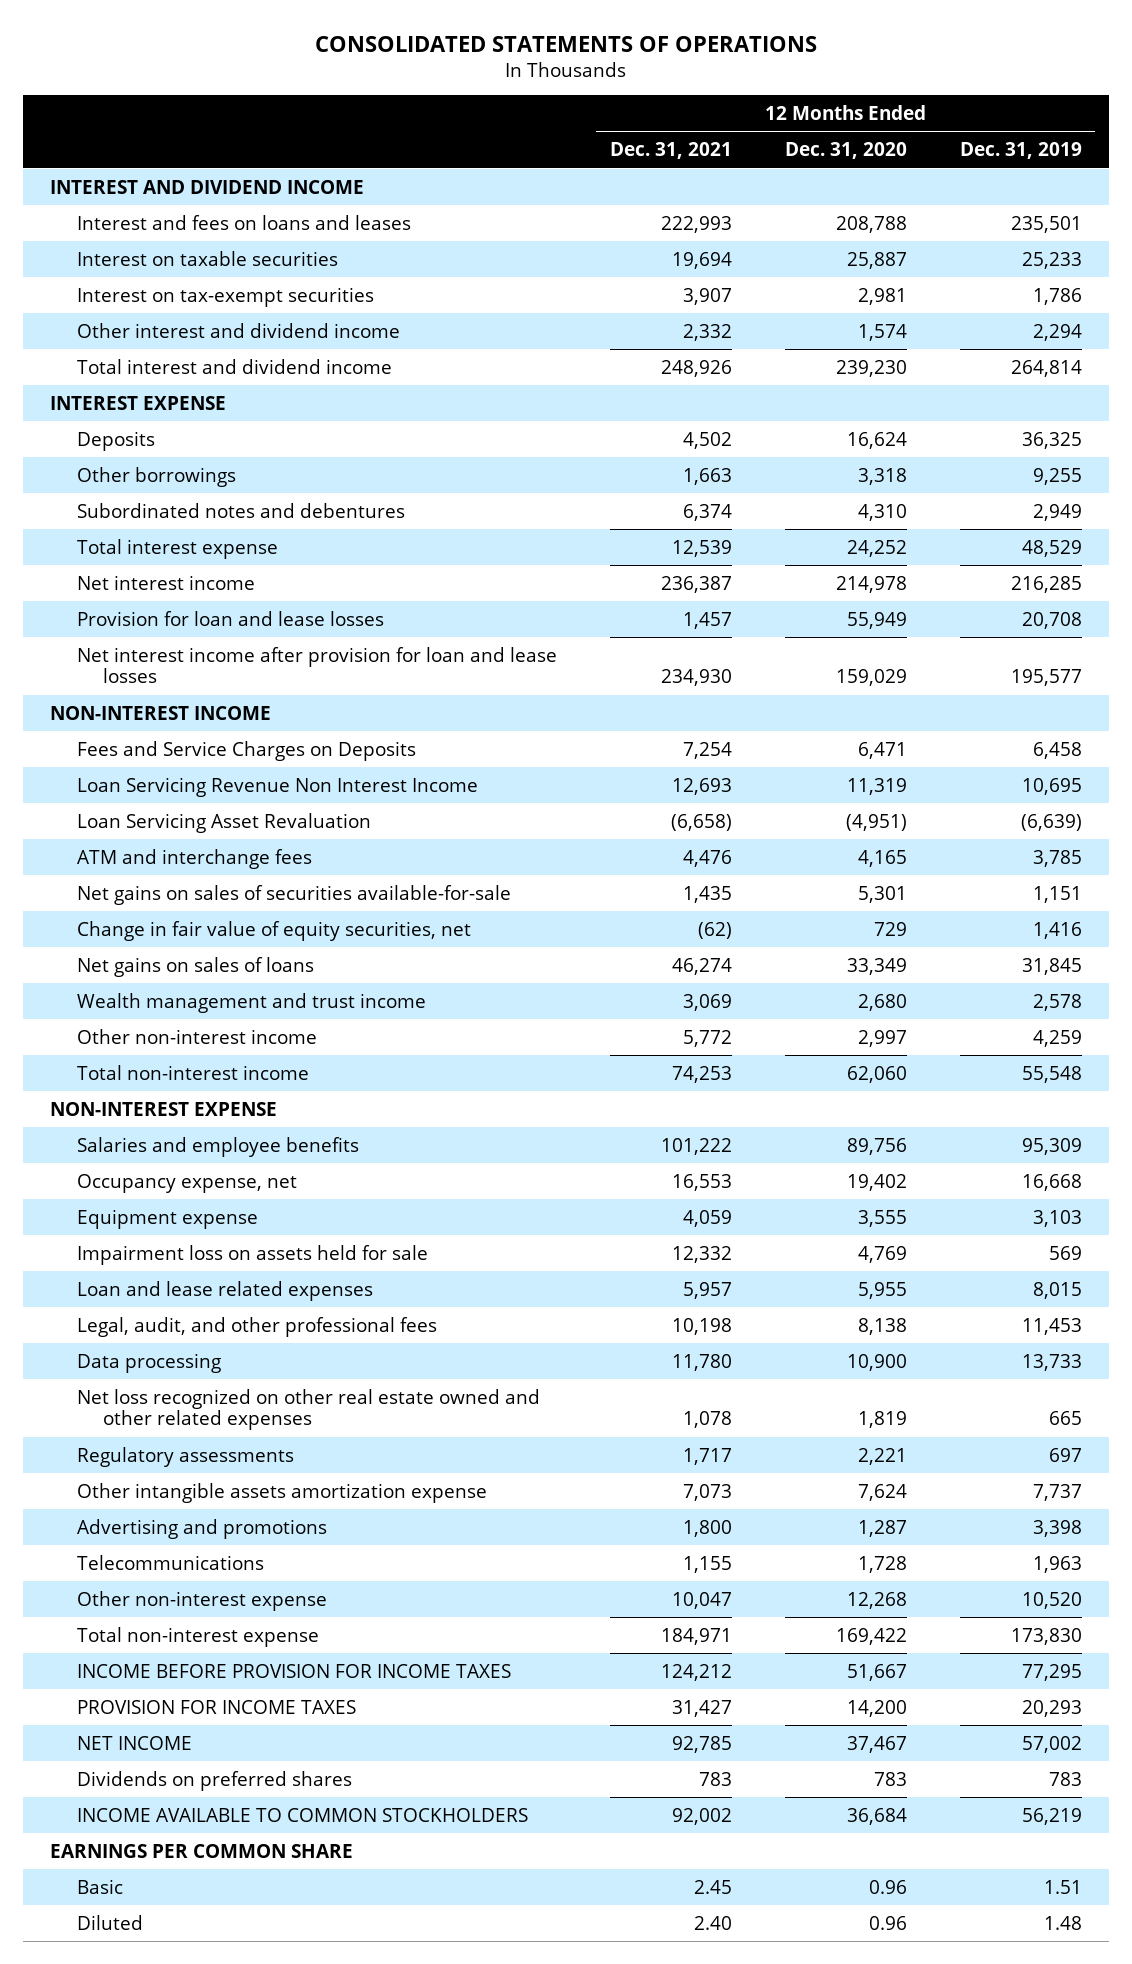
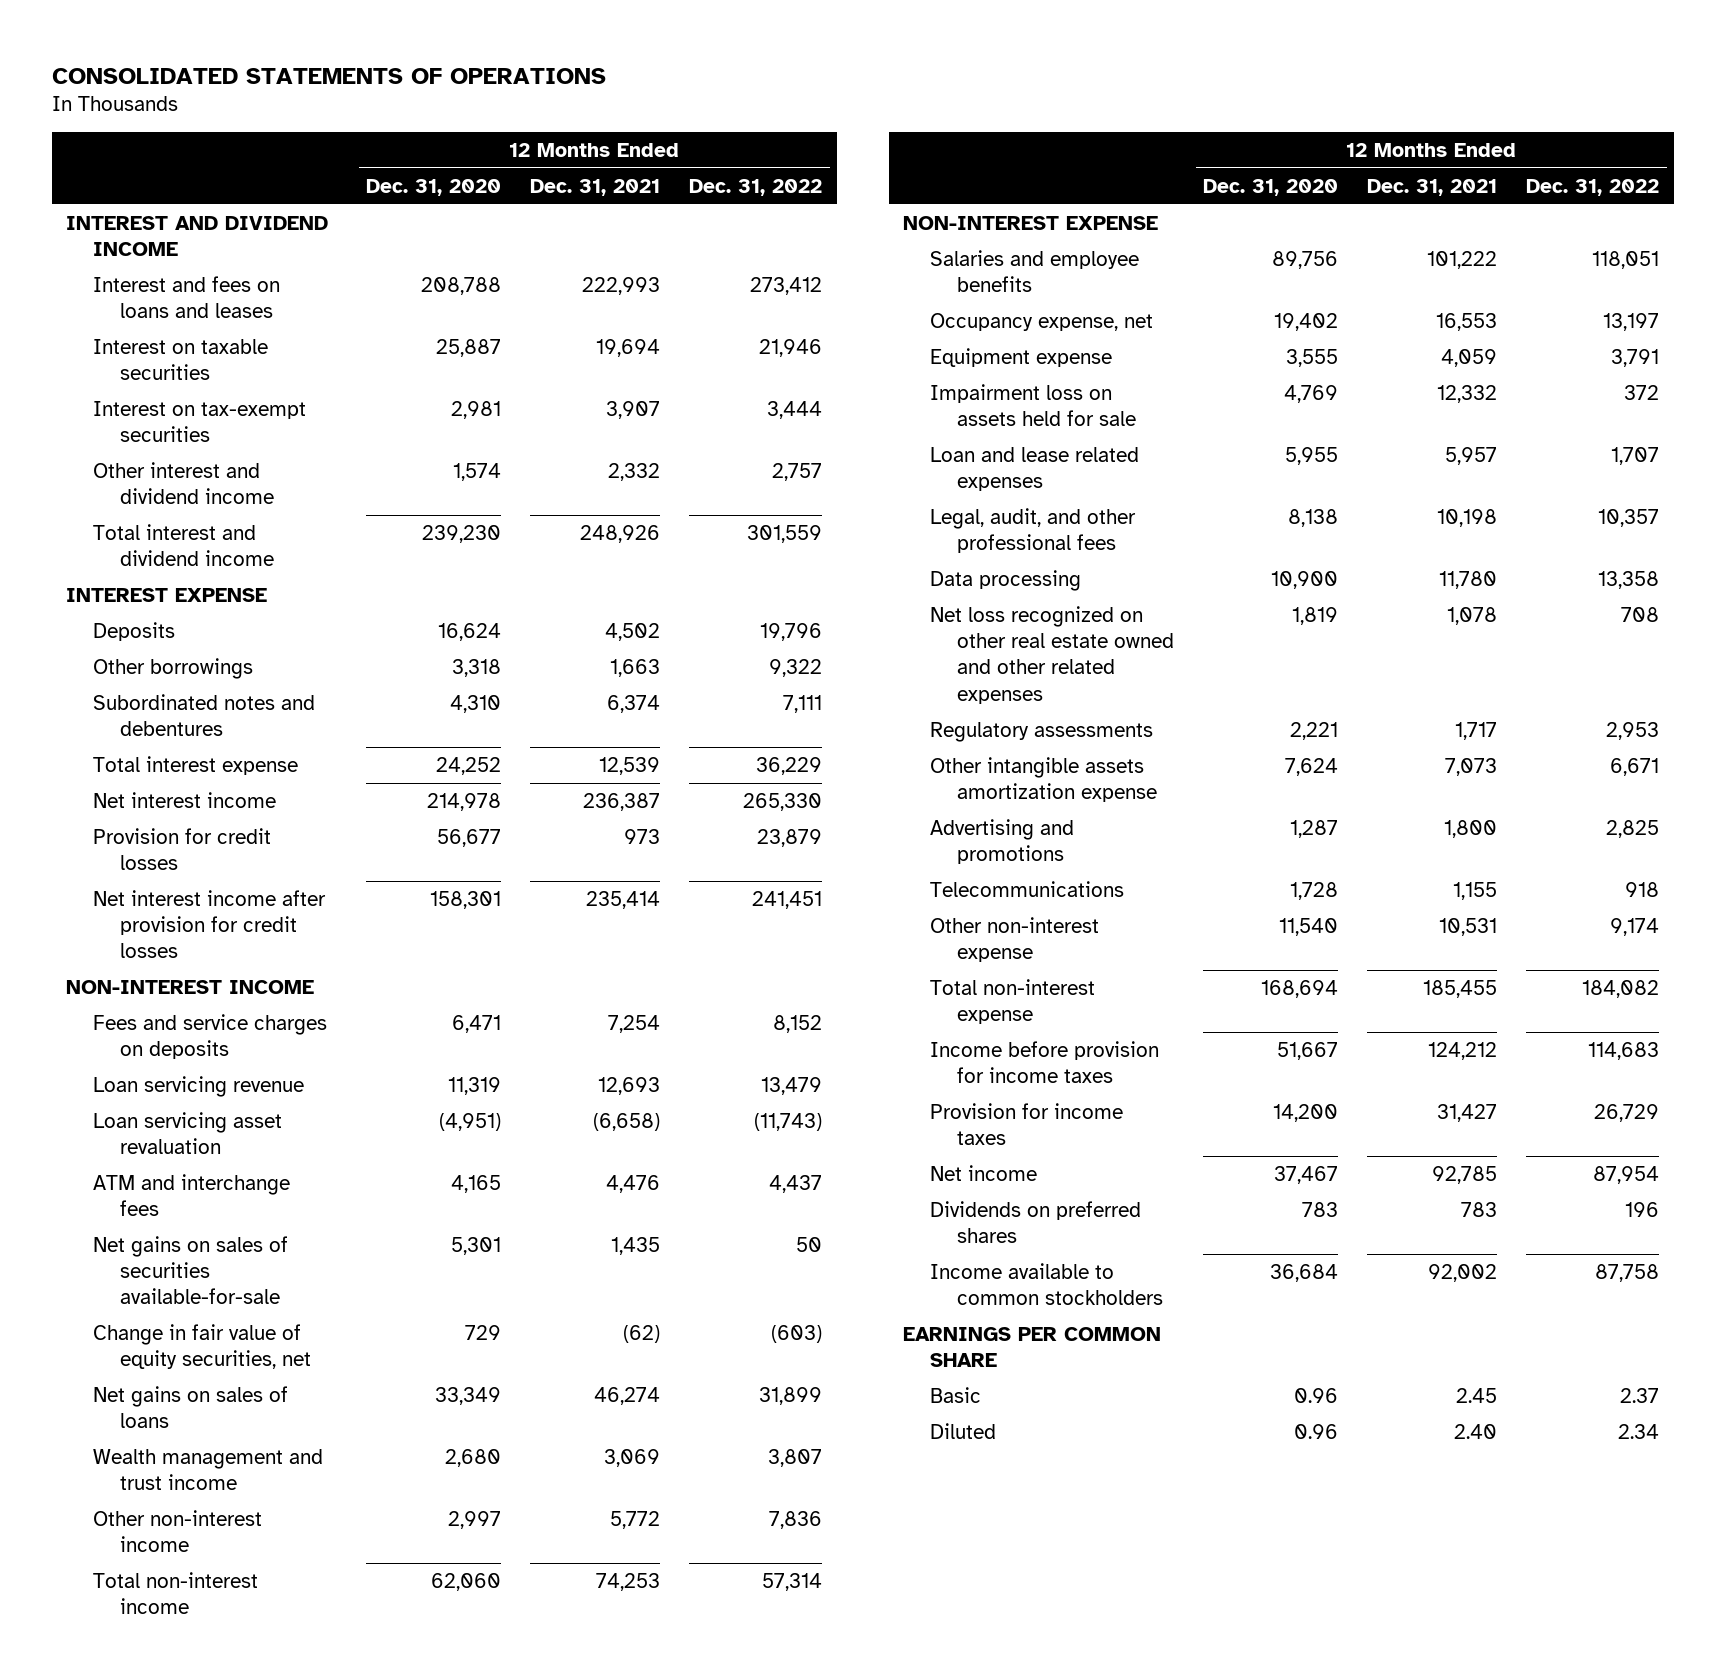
- | 12 Months Ended Dec. 31, 2021 | 12 Months Ended Dec. 31, 2020 | 12 Months Ended Dec. 31, 2019
+ | 12 Months Ended Dec. 31, 2020 | 12 Months Ended Dec. 31, 2021 | 12 Months Ended Dec. 31, 2022
- Provision for loan and lease losses | 1,457 | 55,949 | 20,708
- Net interest income after provision for loan and lease losses | 234,930 | 159,029 | 195,577
+ Provision for credit losses | 56,677 | 973 | 23,879
+ Net interest income after provision for credit losses | 158,301 | 235,414 | 241,451
- Fees and Service Charges on Deposits | 7,254 | 6,471 | 6,458
- Loan Servicing Revenue Non Interest Income | 12,693 | 11,319 | 10,695
- Loan Servicing Asset Revaluation | (6,658) | (4,951) | (6,639)
+ Fees and service charges on deposits | 6,471 | 7,254 | 8,152
+ Loan servicing revenue | 11,319 | 12,693 | 13,479
+ Loan servicing asset revaluation | (4,951) | (6,658) | (11,743)
- Other non-interest expense | 10,047 | 12,268 | 10,520
- Total non-interest expense | 184,971 | 169,422 | 173,830
- INCOME BEFORE PROVISION FOR INCOME TAXES | 124,212 | 51,667 | 77,295
- PROVISION FOR INCOME TAXES | 31,427 | 14,200 | 20,293
- NET INCOME | 92,785 | 37,467 | 57,002
+ Other non-interest expense | 11,540 | 10,531 | 9,174
+ Total non-interest expense | 168,694 | 185,455 | 184,082
+ Income before provision for income taxes | 51,667 | 124,212 | 114,683
+ Provision for income taxes | 14,200 | 31,427 | 26,729
+ Net income | 37,467 | 92,785 | 87,954
- INCOME AVAILABLE TO COMMON STOCKHOLDERS | 92,002 | 36,684 | 56,219
+ Income available to common stockholders | 36,684 | 92,002 | 87,758

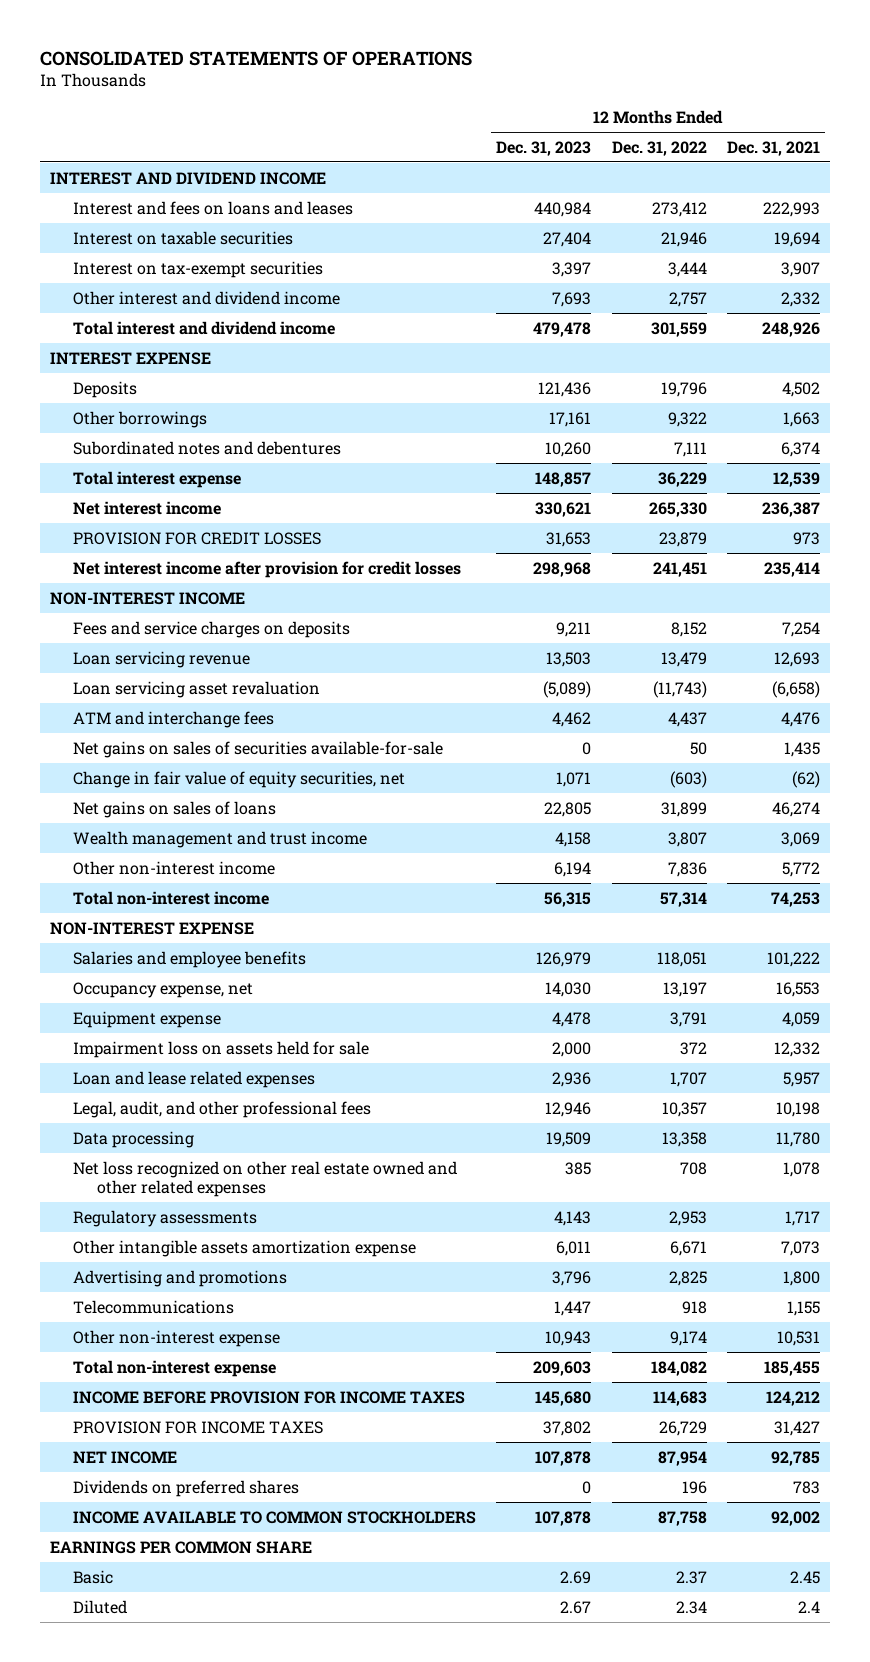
- | 12 Months Ended Dec. 31, 2020 | 12 Months Ended Dec. 31, 2021 | 12 Months Ended Dec. 31, 2022
+ | 12 Months Ended Dec. 31, 2023 | 12 Months Ended Dec. 31, 2022 | 12 Months Ended Dec. 31, 2021
- Provision for credit losses | 56,677 | 973 | 23,879
+ PROVISION FOR CREDIT LOSSES | 31,653 | 23,879 | 973
- Income before provision for income taxes | 51,667 | 124,212 | 114,683
- Provision for income taxes | 14,200 | 31,427 | 26,729
- Net income | 37,467 | 92,785 | 87,954
+ INCOME BEFORE PROVISION FOR INCOME TAXES | 145,680 | 114,683 | 124,212
+ PROVISION FOR INCOME TAXES | 37,802 | 26,729 | 31,427
+ NET INCOME | 107,878 | 87,954 | 92,785
- Income available to common stockholders | 36,684 | 92,002 | 87,758
+ INCOME AVAILABLE TO COMMON STOCKHOLDERS | 107,878 | 87,758 | 92,002
- Diluted | 0.96 | 2.40 | 2.34
+ Diluted | 2.67 | 2.34 | 2.4

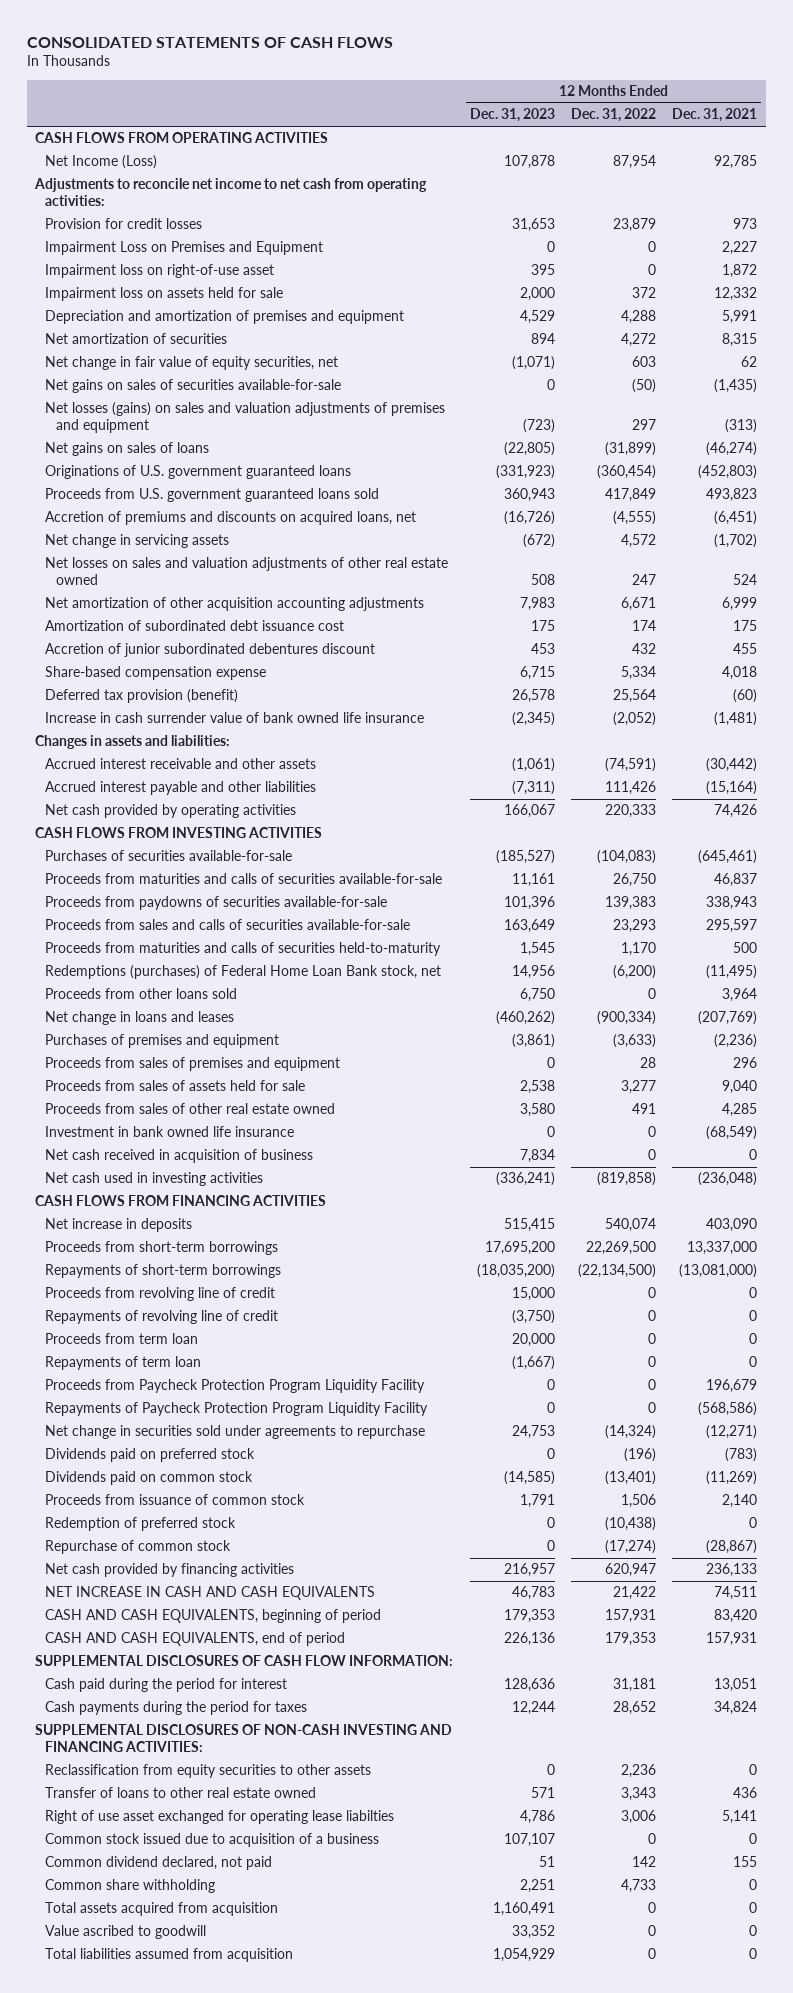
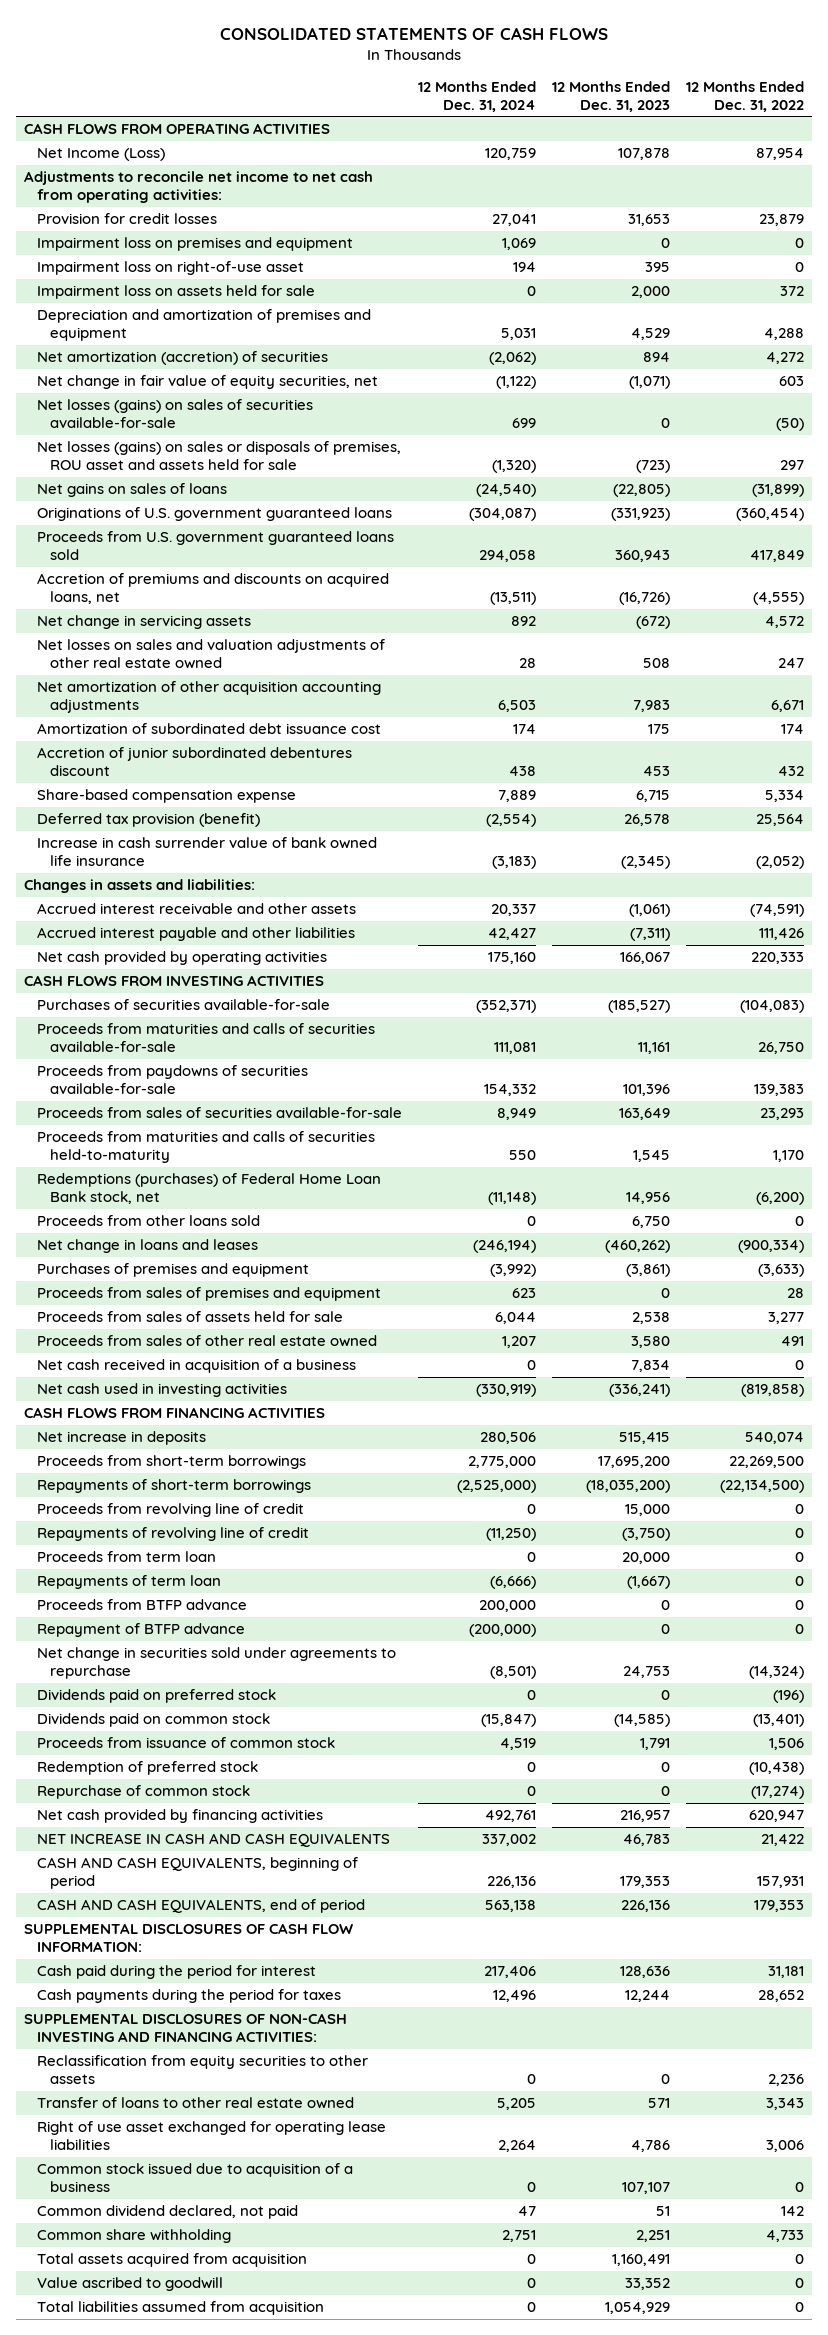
- | 12 Months Ended Dec. 31, 2023 | 12 Months Ended Dec. 31, 2022 | 12 Months Ended Dec. 31, 2021
+ | 12 Months Ended Dec. 31, 2024 | 12 Months Ended Dec. 31, 2023 | 12 Months Ended Dec. 31, 2022
- Impairment Loss on Premises and Equipment | 0 | 0 | 2,227
+ Impairment loss on premises and equipment | 1,069 | 0 | 0
- Net amortization of securities | 894 | 4,272 | 8,315
+ Net amortization (accretion) of securities | (2,062) | 894 | 4,272
- Net gains on sales of securities available-for-sale | 0 | (50) | (1,435)
- Net losses (gains) on sales and valuation adjustments of premises and equipment | (723) | 297 | (313)
+ Net losses (gains) on sales of securities available-for-sale | 699 | 0 | (50)
+ Net losses (gains) on sales or disposals of premises, ROU asset and assets held for sale | (1,320) | (723) | 297
- Proceeds from sales and calls of securities available-for-sale | 163,649 | 23,293 | 295,597
+ Proceeds from sales of securities available-for-sale | 8,949 | 163,649 | 23,293
- Investment in bank owned life insurance | 0 | 0 | (68,549)
- Net cash received in acquisition of business | 7,834 | 0 | 0
+ Net cash received in acquisition of a business | 0 | 7,834 | 0
- Proceeds from Paycheck Protection Program Liquidity Facility | 0 | 0 | 196,679
- Repayments of Paycheck Protection Program Liquidity Facility | 0 | 0 | (568,586)
+ Proceeds from BTFP advance | 200,000 | 0 | 0
+ Repayment of BTFP advance | (200,000) | 0 | 0
- Right of use asset exchanged for operating lease liabilties | 4,786 | 3,006 | 5,141
+ Right of use asset exchanged for operating lease liabilities | 2,264 | 4,786 | 3,006

